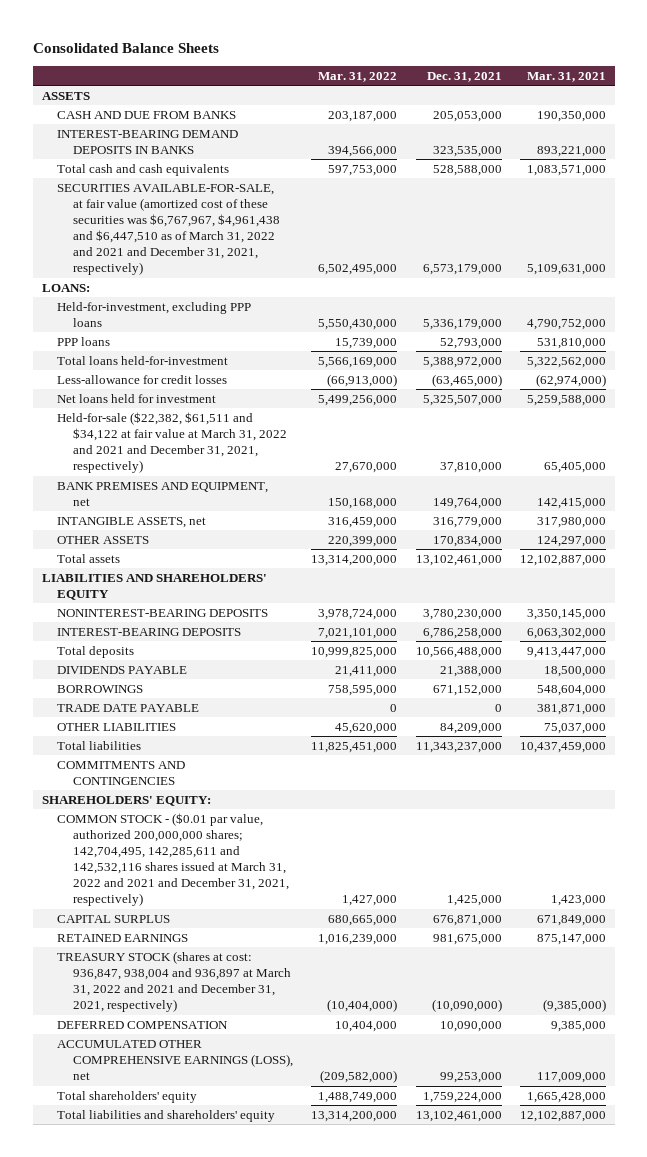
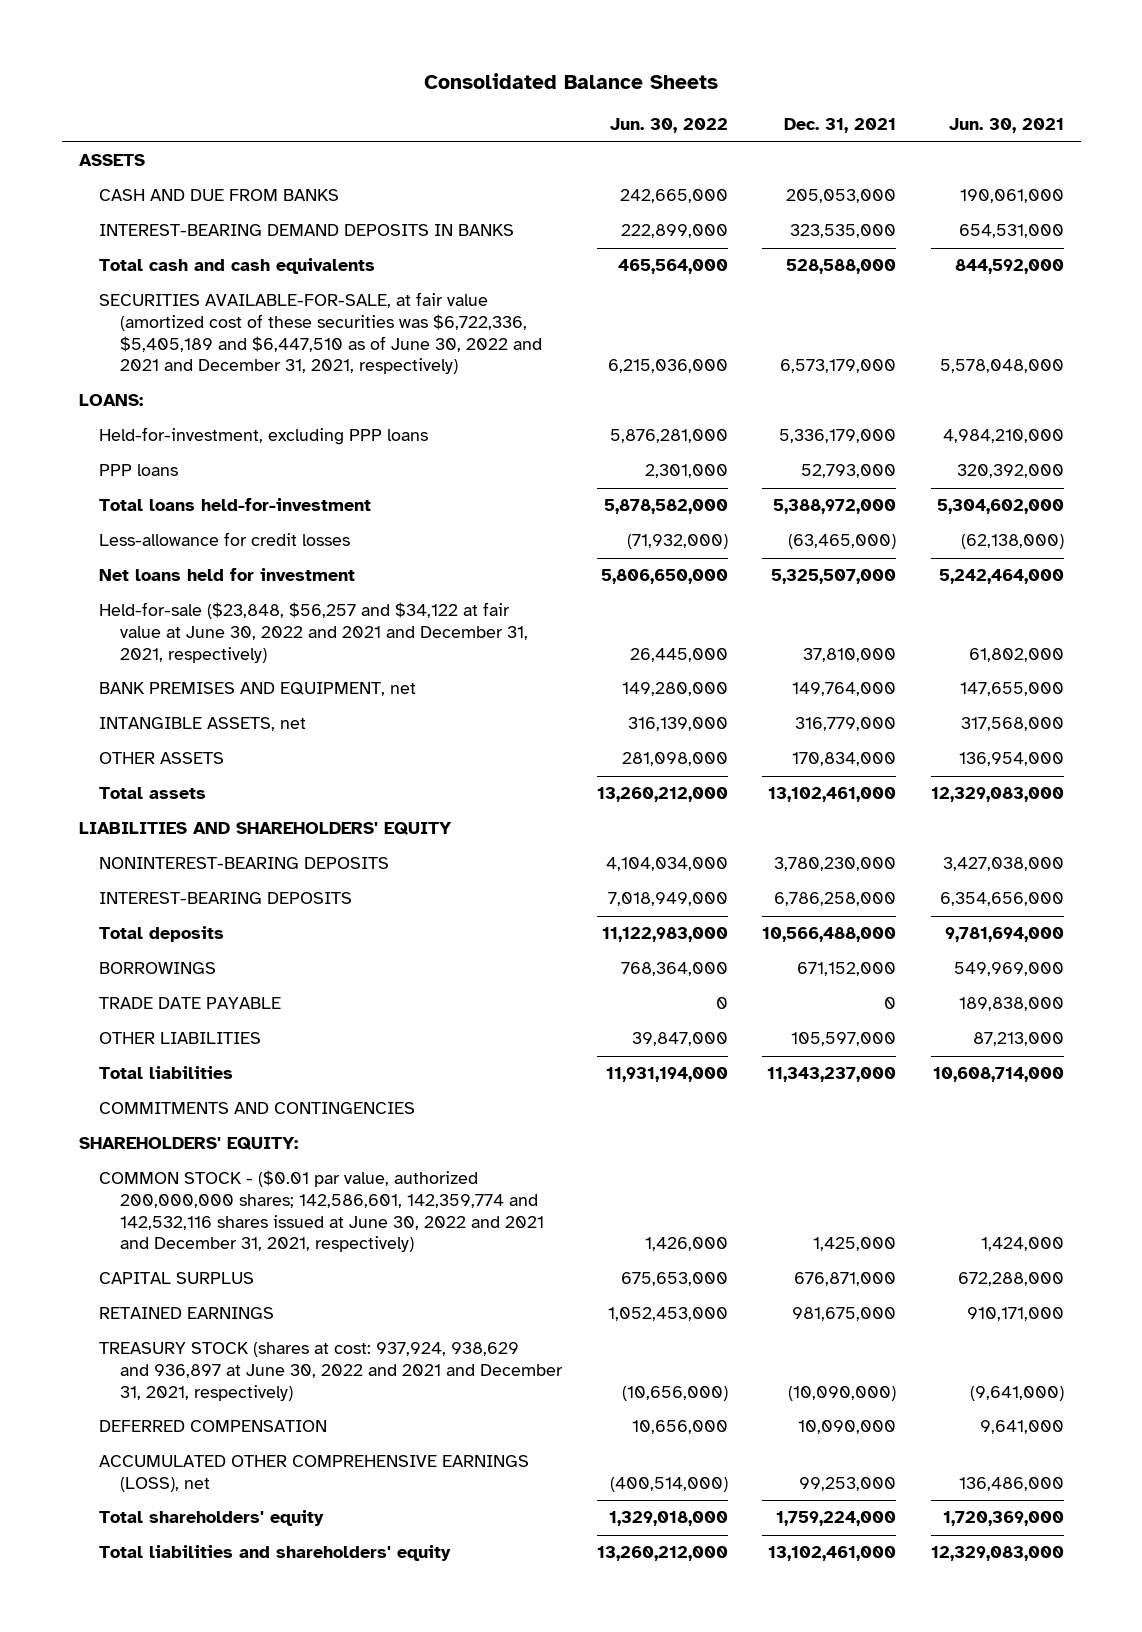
- | Mar. 31, 2022 | Dec. 31, 2021 | Mar. 31, 2021
+ | Jun. 30, 2022 | Dec. 31, 2021 | Jun. 30, 2021
- SECURITIES AVAILABLE-FOR-SALE, at fair value (amortized cost of these securities was $6,767,967, $4,961,438 and $6,447,510 as of March 31, 2022 and 2021 and December 31, 2021, respectively) | 6,502,495,000 | 6,573,179,000 | 5,109,631,000
+ SECURITIES AVAILABLE-FOR-SALE, at fair value (amortized cost of these securities was $6,722,336, $5,405,189 and $6,447,510 as of June 30, 2022 and 2021 and December 31, 2021, respectively) | 6,215,036,000 | 6,573,179,000 | 5,578,048,000
- Held-for-sale ($22,382, $61,511 and $34,122 at fair value at March 31, 2022 and 2021 and December 31, 2021, respectively) | 27,670,000 | 37,810,000 | 65,405,000
+ Held-for-sale ($23,848, $56,257 and $34,122 at fair value at June 30, 2022 and 2021 and December 31, 2021, respectively) | 26,445,000 | 37,810,000 | 61,802,000
- DIVIDENDS PAYABLE | 21,411,000 | 21,388,000 | 18,500,000
- OTHER LIABILITIES | 45,620,000 | 84,209,000 | 75,037,000
+ OTHER LIABILITIES | 39,847,000 | 105,597,000 | 87,213,000
- COMMON STOCK - ($0.01 par value, authorized 200,000,000 shares; 142,704,495, 142,285,611 and 142,532,116 shares issued at March 31, 2022 and 2021 and December 31, 2021, respectively) | 1,427,000 | 1,425,000 | 1,423,000
+ COMMON STOCK - ($0.01 par value, authorized 200,000,000 shares; 142,586,601, 142,359,774 and 142,532,116 shares issued at June 30, 2022 and 2021 and December 31, 2021, respectively) | 1,426,000 | 1,425,000 | 1,424,000
- TREASURY STOCK (shares at cost: 936,847, 938,004 and 936,897 at March 31, 2022 and 2021 and December 31, 2021, respectively) | (10,404,000) | (10,090,000) | (9,385,000)
+ TREASURY STOCK (shares at cost: 937,924, 938,629 and 936,897 at June 30, 2022 and 2021 and December 31, 2021, respectively) | (10,656,000) | (10,090,000) | (9,641,000)

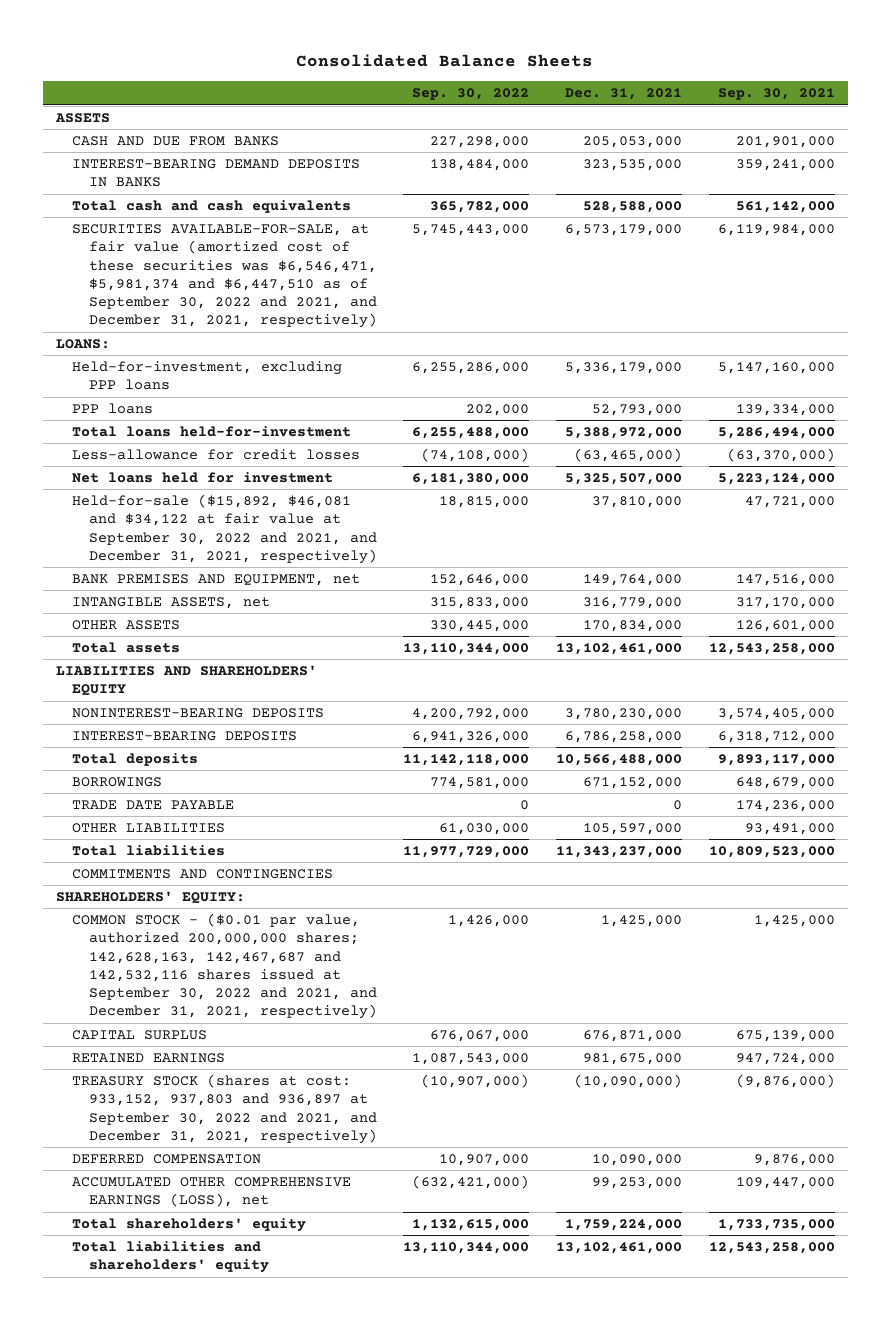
- | Jun. 30, 2022 | Dec. 31, 2021 | Jun. 30, 2021
+ | Sep. 30, 2022 | Dec. 31, 2021 | Sep. 30, 2021
- SECURITIES AVAILABLE-FOR-SALE, at fair value (amortized cost of these securities was $6,722,336, $5,405,189 and $6,447,510 as of June 30, 2022 and 2021 and December 31, 2021, respectively) | 6,215,036,000 | 6,573,179,000 | 5,578,048,000
+ SECURITIES AVAILABLE-FOR-SALE, at fair value (amortized cost of these securities was $6,546,471, $5,981,374 and $6,447,510 as of September 30, 2022 and 2021, and December 31, 2021, respectively) | 5,745,443,000 | 6,573,179,000 | 6,119,984,000
- Held-for-sale ($23,848, $56,257 and $34,122 at fair value at June 30, 2022 and 2021 and December 31, 2021, respectively) | 26,445,000 | 37,810,000 | 61,802,000
+ Held-for-sale ($15,892, $46,081 and $34,122 at fair value at September 30, 2022 and 2021, and December 31, 2021, respectively) | 18,815,000 | 37,810,000 | 47,721,000
- COMMON STOCK - ($0.01 par value, authorized 200,000,000 shares; 142,586,601, 142,359,774 and 142,532,116 shares issued at June 30, 2022 and 2021 and December 31, 2021, respectively) | 1,426,000 | 1,425,000 | 1,424,000
+ COMMON STOCK - ($0.01 par value, authorized 200,000,000 shares; 142,628,163, 142,467,687 and 142,532,116 shares issued at September 30, 2022 and 2021, and December 31, 2021, respectively) | 1,426,000 | 1,425,000 | 1,425,000
- TREASURY STOCK (shares at cost: 937,924, 938,629 and 936,897 at June 30, 2022 and 2021 and December 31, 2021, respectively) | (10,656,000) | (10,090,000) | (9,641,000)
+ TREASURY STOCK (shares at cost: 933,152, 937,803 and 936,897 at September 30, 2022 and 2021, and December 31, 2021, respectively) | (10,907,000) | (10,090,000) | (9,876,000)

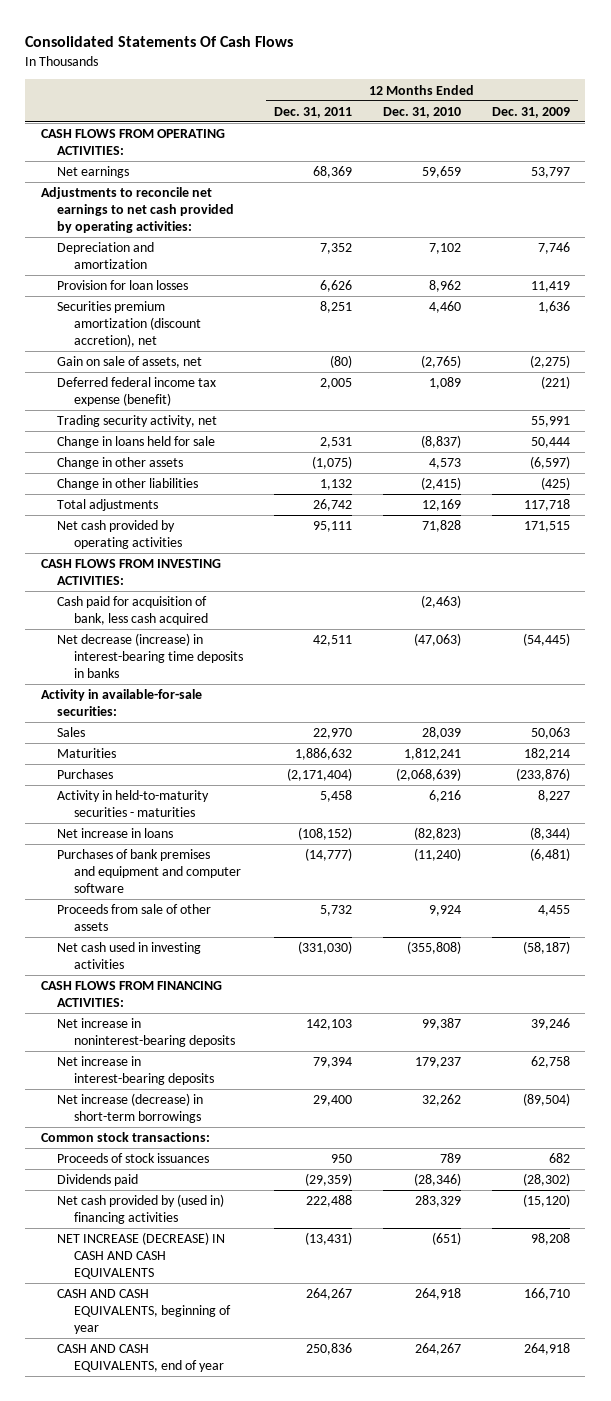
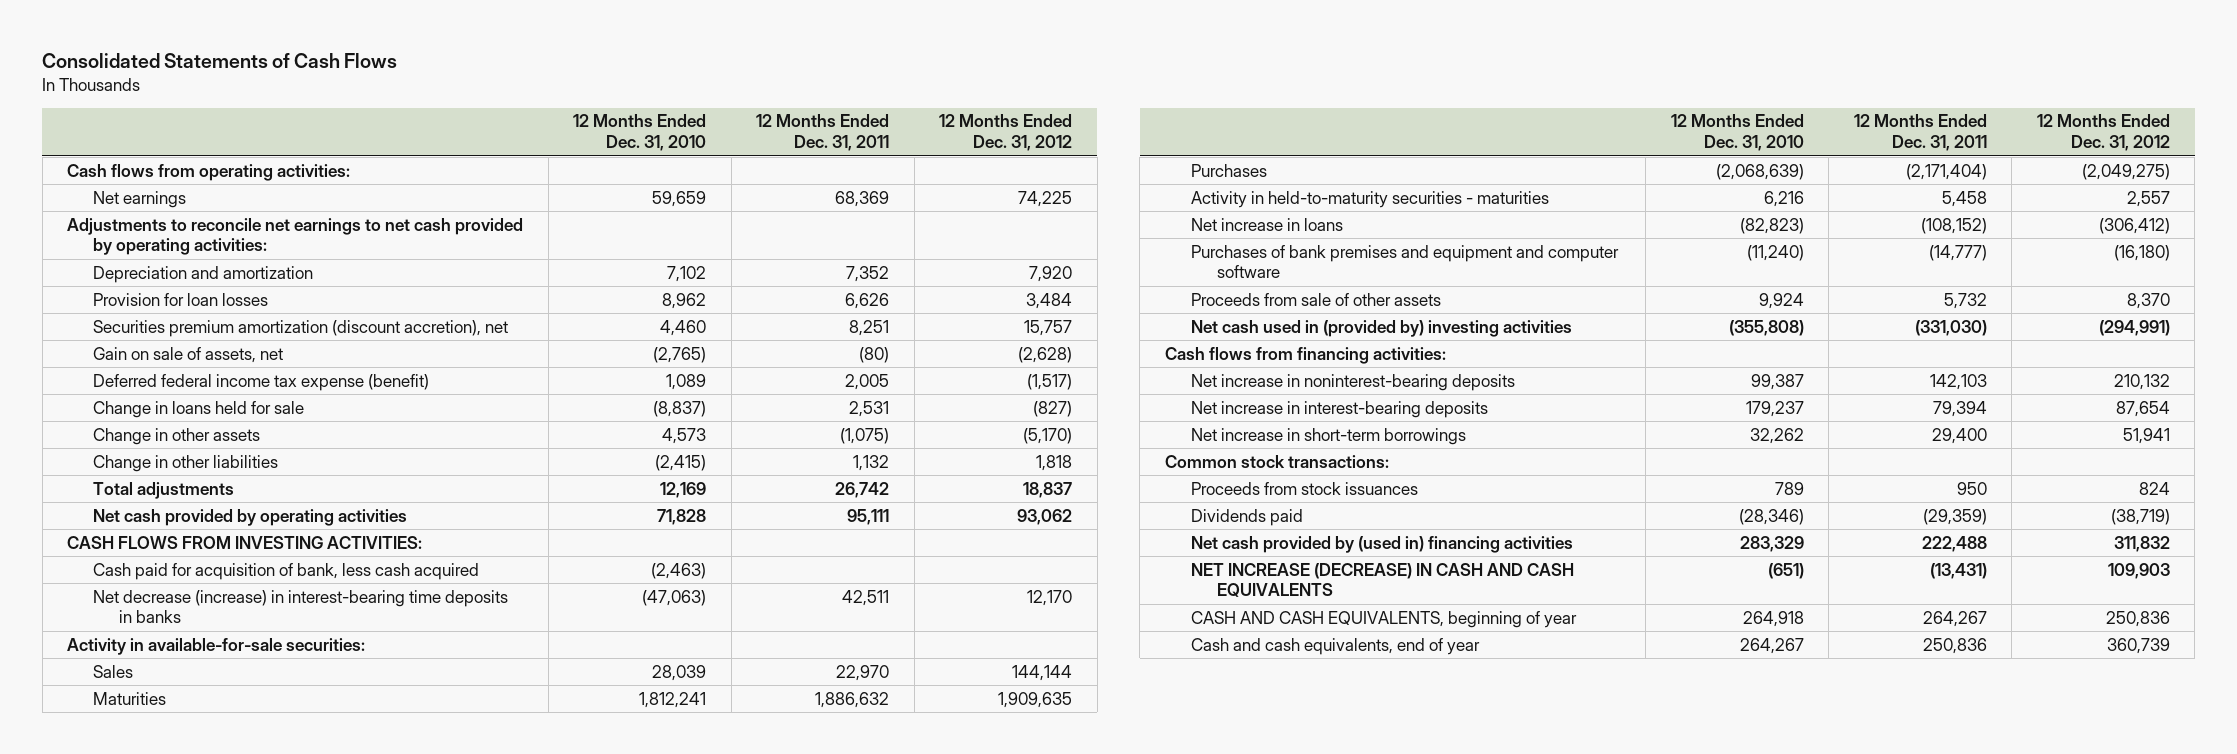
- Consolidated Statements Of Cash Flows
+ Consolidated Statements of Cash Flows
- | 12 Months Ended Dec. 31, 2011 | 12 Months Ended Dec. 31, 2010 | 12 Months Ended Dec. 31, 2009
+ | 12 Months Ended Dec. 31, 2010 | 12 Months Ended Dec. 31, 2011 | 12 Months Ended Dec. 31, 2012
- CASH FLOWS FROM OPERATING ACTIVITIES:
+ Cash flows from operating activities:
- Trading security activity, net | | | 55,991
- Net cash used in investing activities | (331,030) | (355,808) | (58,187)
- CASH FLOWS FROM FINANCING ACTIVITIES:
+ Net cash used in (provided by) investing activities | (355,808) | (331,030) | (294,991)
+ Cash flows from financing activities:
- Net increase (decrease) in short-term borrowings | 29,400 | 32,262 | (89,504)
+ Net increase in short-term borrowings | 32,262 | 29,400 | 51,941
- Proceeds of stock issuances | 950 | 789 | 682
+ Proceeds from stock issuances | 789 | 950 | 824
- CASH AND CASH EQUIVALENTS, end of year | 250,836 | 264,267 | 264,918
+ Cash and cash equivalents, end of year | 264,267 | 250,836 | 360,739

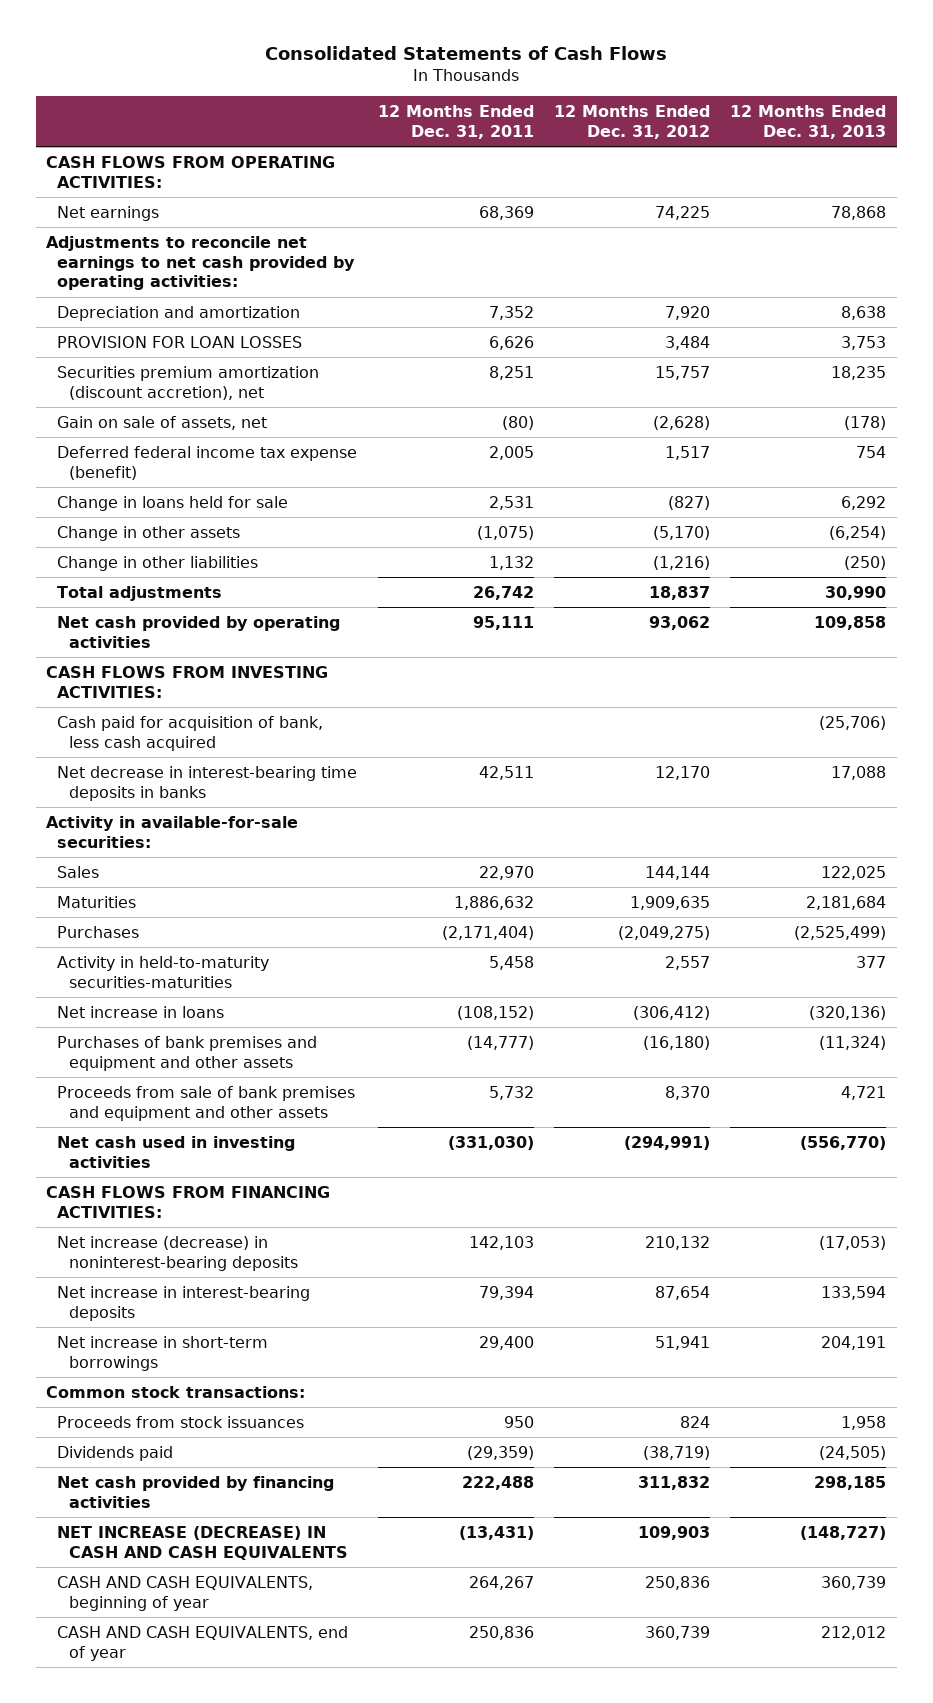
- | 12 Months Ended Dec. 31, 2010 | 12 Months Ended Dec. 31, 2011 | 12 Months Ended Dec. 31, 2012
+ | 12 Months Ended Dec. 31, 2011 | 12 Months Ended Dec. 31, 2012 | 12 Months Ended Dec. 31, 2013
- Cash flows from operating activities:
+ CASH FLOWS FROM OPERATING ACTIVITIES:
- Provision for loan losses | 8,962 | 6,626 | 3,484
+ PROVISION FOR LOAN LOSSES | 6,626 | 3,484 | 3,753
- Deferred federal income tax expense (benefit) | 1,089 | 2,005 | (1,517)
+ Deferred federal income tax expense (benefit) | 2,005 | 1,517 | 754
- Change in other liabilities | (2,415) | 1,132 | 1,818
+ Change in other liabilities | 1,132 | (1,216) | (250)
- Net decrease (increase) in interest-bearing time deposits in banks | (47,063) | 42,511 | 12,170
+ Net decrease in interest-bearing time deposits in banks | 42,511 | 12,170 | 17,088
- Activity in held-to-maturity securities - maturities | 6,216 | 5,458 | 2,557
+ Activity in held-to-maturity securities-maturities | 5,458 | 2,557 | 377
- Purchases of bank premises and equipment and computer software | (11,240) | (14,777) | (16,180)
- Proceeds from sale of other assets | 9,924 | 5,732 | 8,370
- Net cash used in (provided by) investing activities | (355,808) | (331,030) | (294,991)
- Cash flows from financing activities:
- Net increase in noninterest-bearing deposits | 99,387 | 142,103 | 210,132
+ Purchases of bank premises and equipment and other assets | (14,777) | (16,180) | (11,324)
+ Proceeds from sale of bank premises and equipment and other assets | 5,732 | 8,370 | 4,721
+ Net cash used in investing activities | (331,030) | (294,991) | (556,770)
+ CASH FLOWS FROM FINANCING ACTIVITIES:
+ Net increase (decrease) in noninterest-bearing deposits | 142,103 | 210,132 | (17,053)
- Net cash provided by (used in) financing activities | 283,329 | 222,488 | 311,832
+ Net cash provided by financing activities | 222,488 | 311,832 | 298,185
- Cash and cash equivalents, end of year | 264,267 | 250,836 | 360,739
+ CASH AND CASH EQUIVALENTS, end of year | 250,836 | 360,739 | 212,012

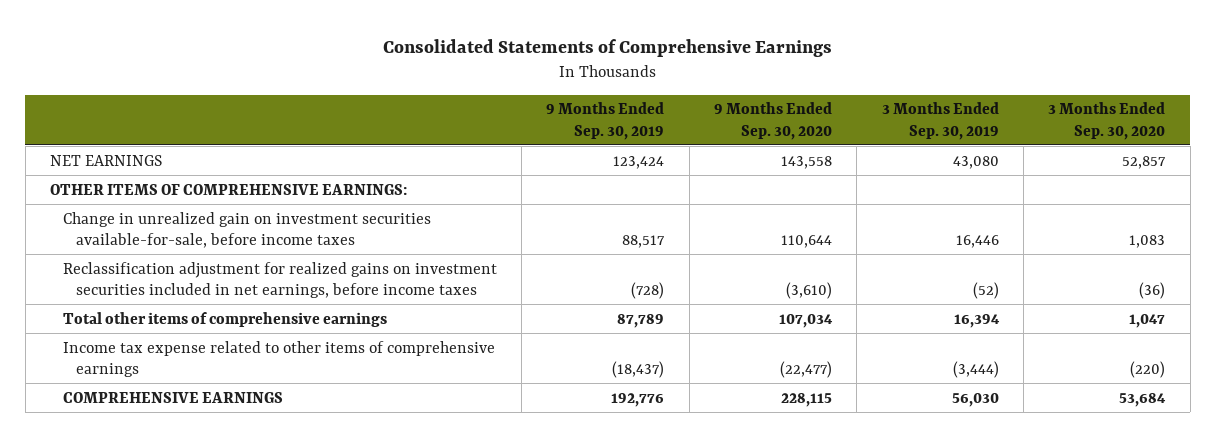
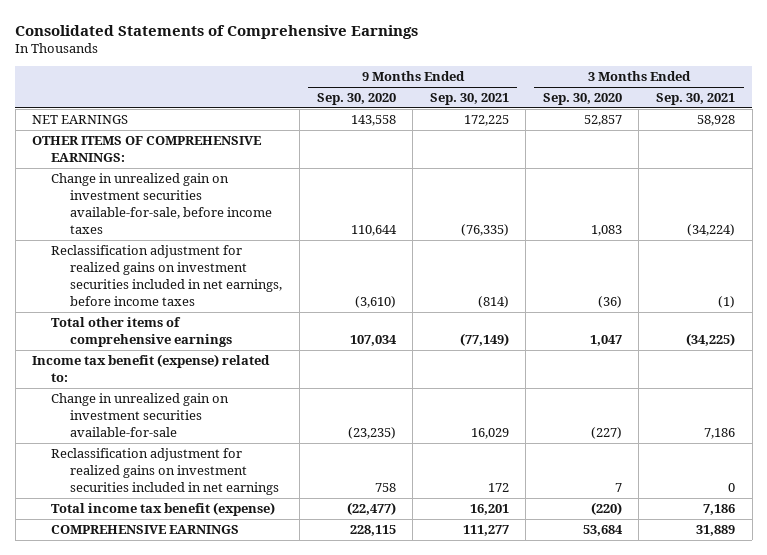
- | 9 Months Ended Sep. 30, 2019 | 9 Months Ended Sep. 30, 2020 | 3 Months Ended Sep. 30, 2019 | 3 Months Ended Sep. 30, 2020
+ | 9 Months Ended Sep. 30, 2020 | 9 Months Ended Sep. 30, 2021 | 3 Months Ended Sep. 30, 2020 | 3 Months Ended Sep. 30, 2021
- Income tax expense related to other items of comprehensive earnings | (18,437) | (22,477) | (3,444) | (220)
+ Income tax benefit (expense) related to:
+ Change in unrealized gain on investment securities available-for-sale | (23,235) | 16,029 | (227) | 7,186
+ Reclassification adjustment for realized gains on investment securities included in net earnings | 758 | 172 | 7 | 0
+ Total income tax benefit (expense) | (22,477) | 16,201 | (220) | 7,186

